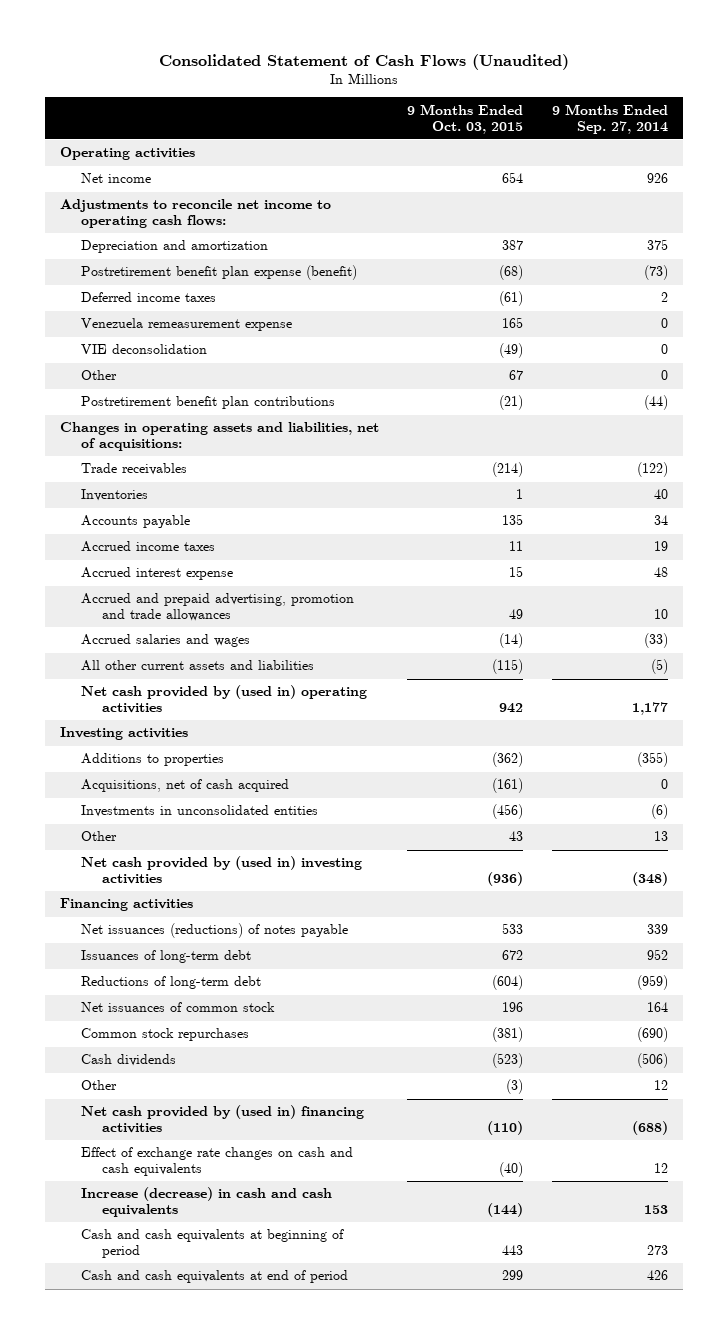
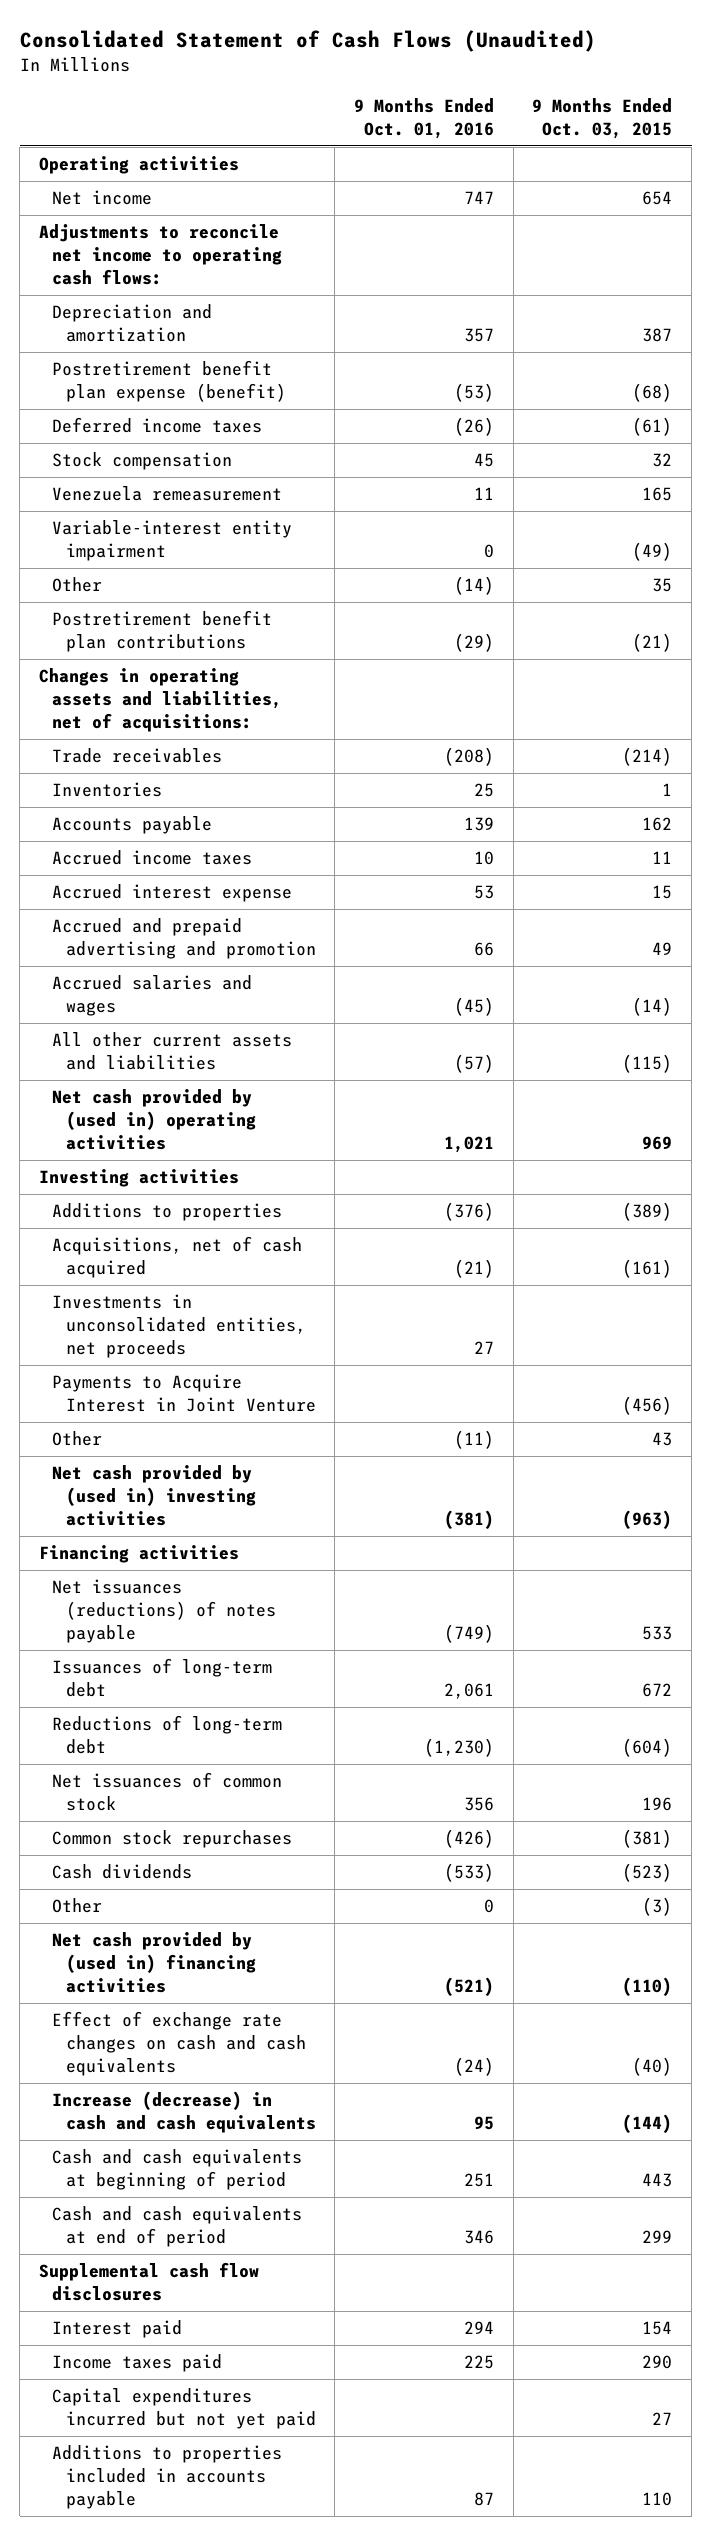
- | 9 Months Ended Oct. 03, 2015 | 9 Months Ended Sep. 27, 2014
+ | 9 Months Ended Oct. 01, 2016 | 9 Months Ended Oct. 03, 2015
- Venezuela remeasurement expense | 165 | 0
- VIE deconsolidation | (49) | 0
- Other | 67 | 0
+ Stock compensation | 45 | 32
+ Venezuela remeasurement | 11 | 165
+ Variable-interest entity impairment | 0 | (49)
+ Other | (14) | 35
- Accounts payable | 135 | 34
+ Accounts payable | 139 | 162
- Accrued and prepaid advertising, promotion and trade allowances | 49 | 10
+ Accrued and prepaid advertising and promotion | 66 | 49
- Net cash provided by (used in) operating activities | 942 | 1,177
+ Net cash provided by (used in) operating activities | 1,021 | 969
- Additions to properties | (362) | (355)
+ Additions to properties | (376) | (389)
- Investments in unconsolidated entities | (456) | (6)
+ Investments in unconsolidated entities, net proceeds | 27 |
+ Payments to Acquire Interest in Joint Venture | | (456)
- Net cash provided by (used in) investing activities | (936) | (348)
+ Net cash provided by (used in) investing activities | (381) | (963)
+ Supplemental cash flow disclosures
+ Interest paid | 294 | 154
+ Income taxes paid | 225 | 290
+ Capital expenditures incurred but not yet paid | | 27
+ Additions to properties included in accounts payable | 87 | 110

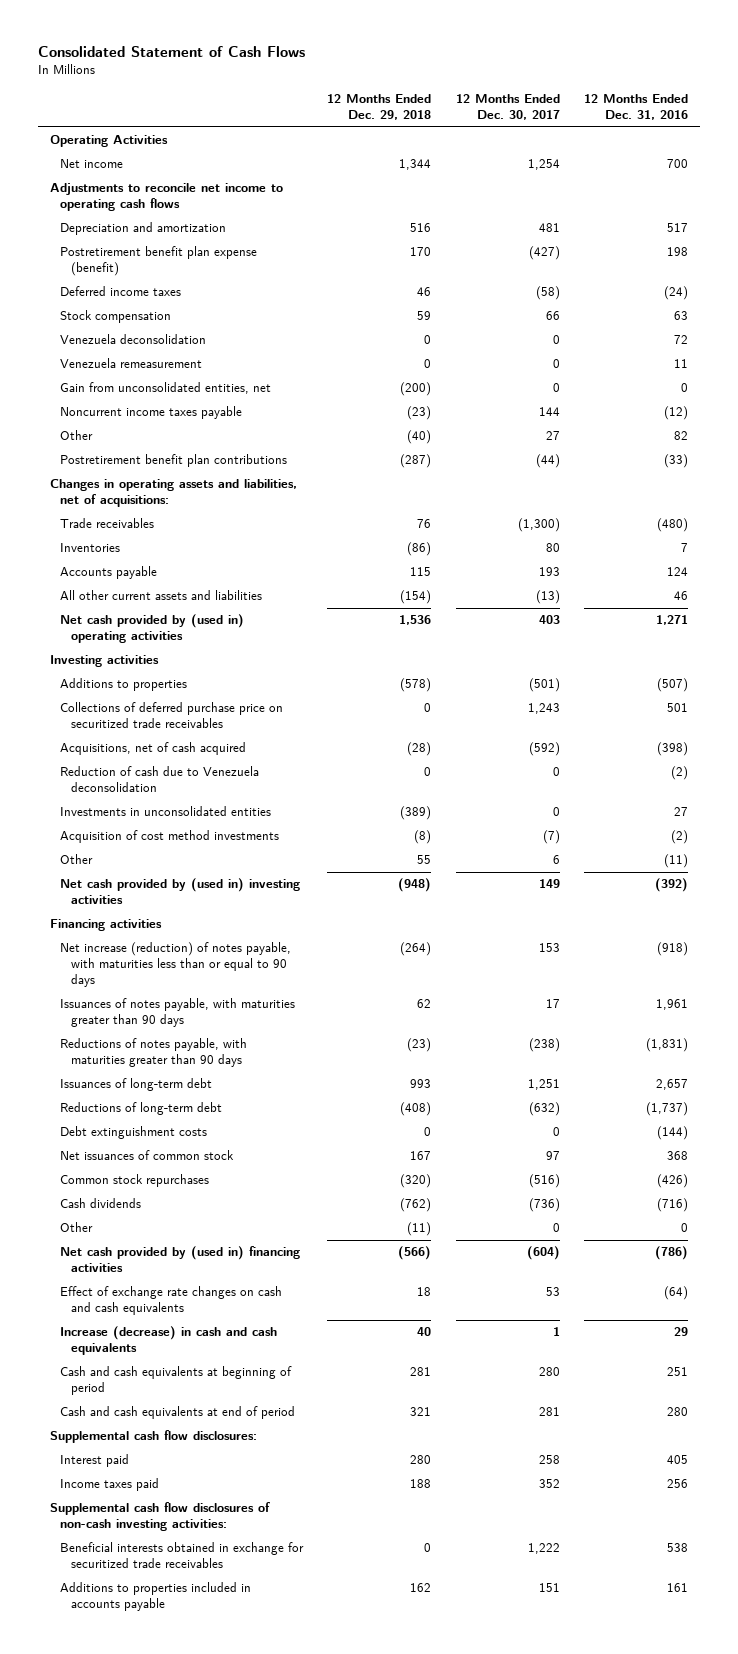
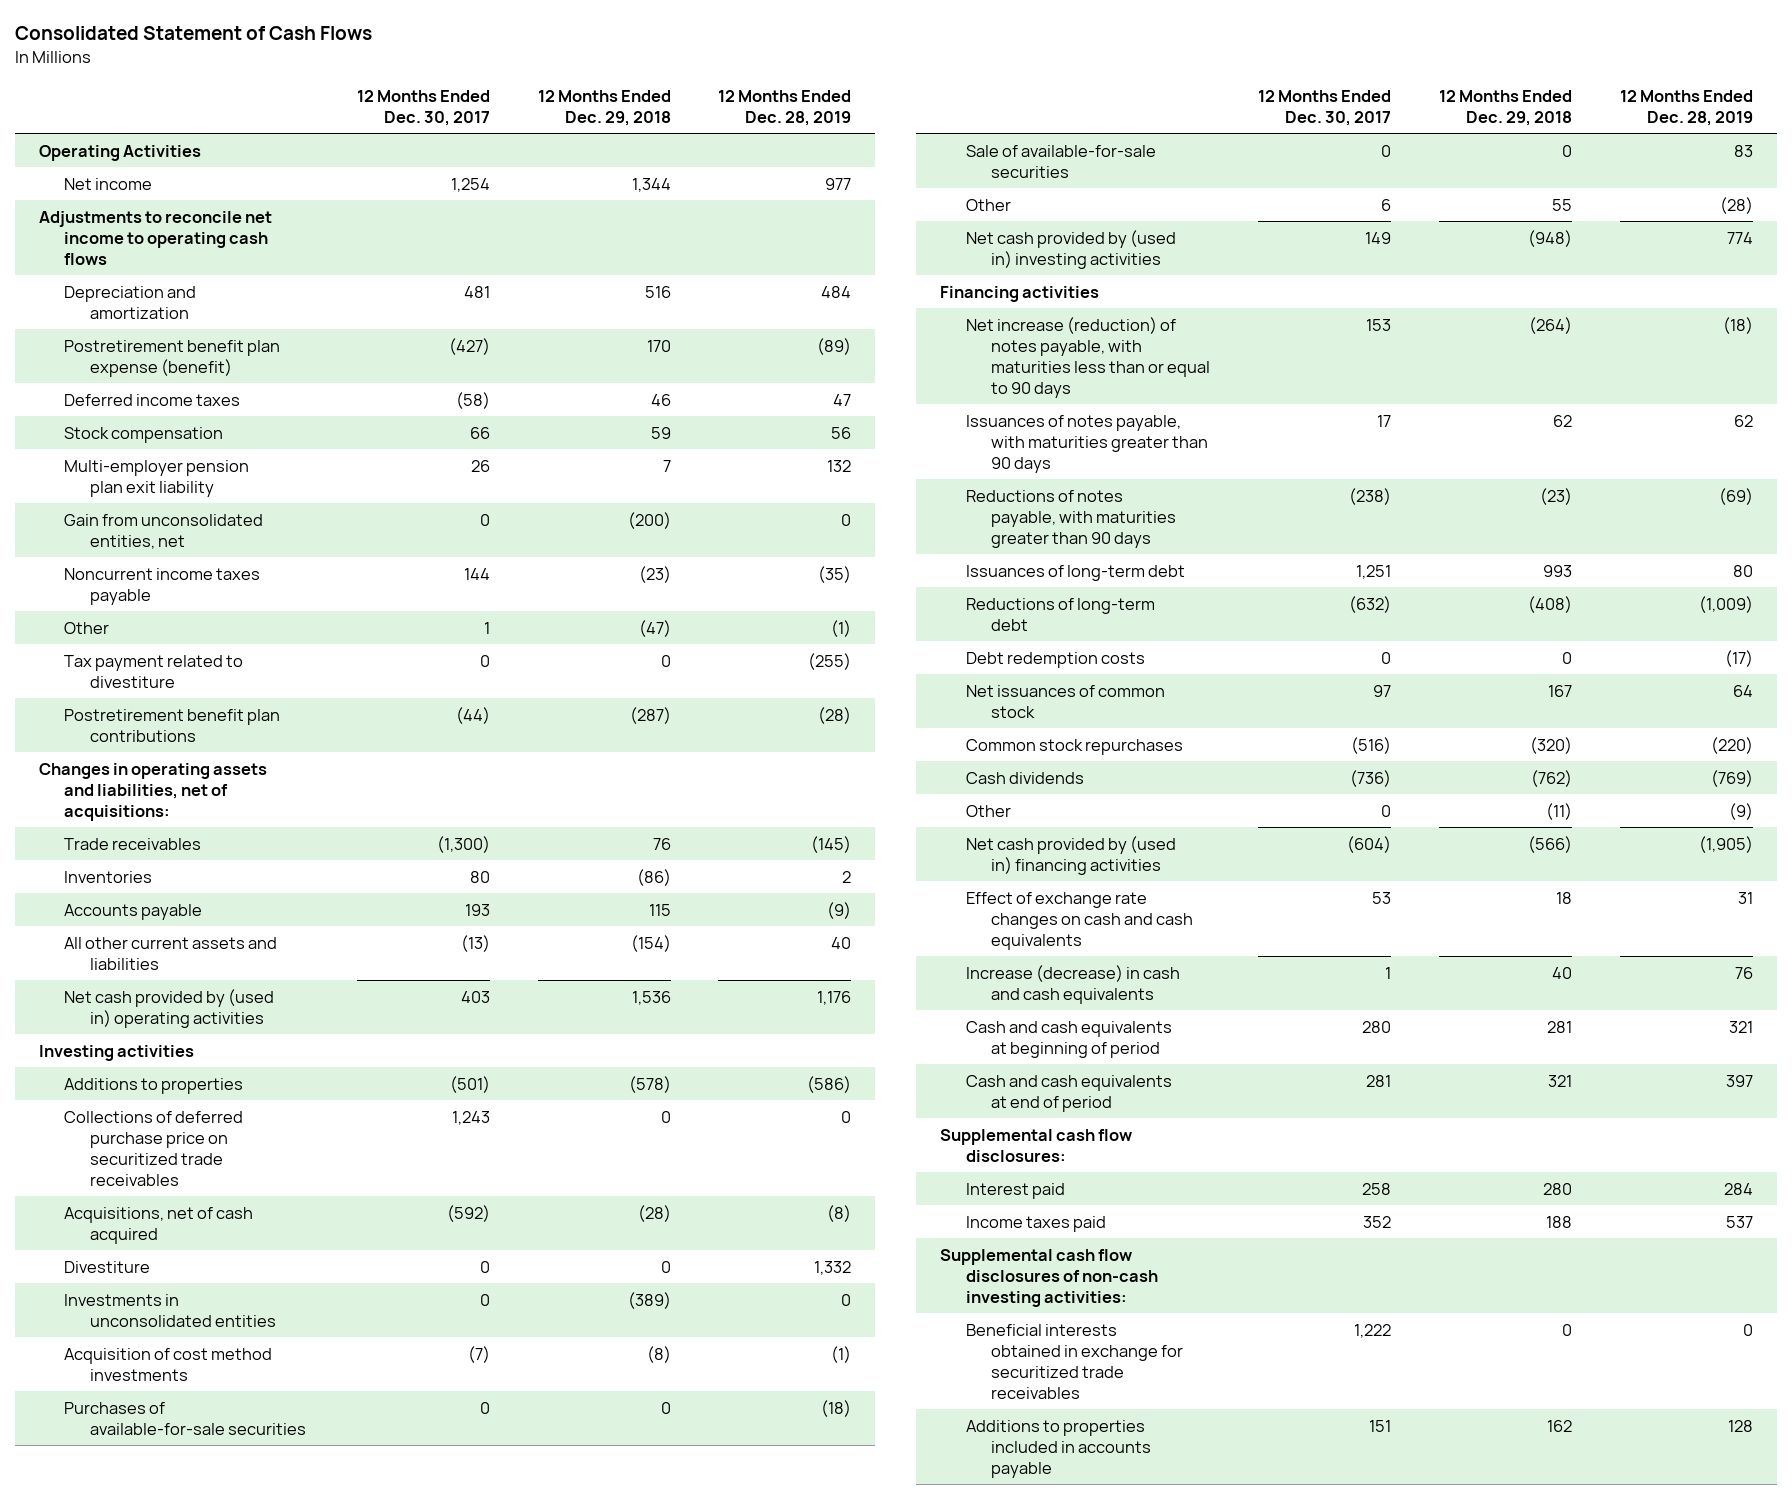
- | 12 Months Ended Dec. 29, 2018 | 12 Months Ended Dec. 30, 2017 | 12 Months Ended Dec. 31, 2016
+ | 12 Months Ended Dec. 30, 2017 | 12 Months Ended Dec. 29, 2018 | 12 Months Ended Dec. 28, 2019
- Venezuela deconsolidation | 0 | 0 | 72
- Venezuela remeasurement | 0 | 0 | 11
+ Multi-employer pension plan exit liability | 26 | 7 | 132
- Other | (40) | 27 | 82
+ Other | 1 | (47) | (1)
+ Tax payment related to divestiture | 0 | 0 | (255)
- Reduction of cash due to Venezuela deconsolidation | 0 | 0 | (2)
+ Divestiture | 0 | 0 | 1,332
+ Purchases of available-for-sale securities | 0 | 0 | (18)
+ Sale of available-for-sale securities | 0 | 0 | 83
- Debt extinguishment costs | 0 | 0 | (144)
+ Debt redemption costs | 0 | 0 | (17)

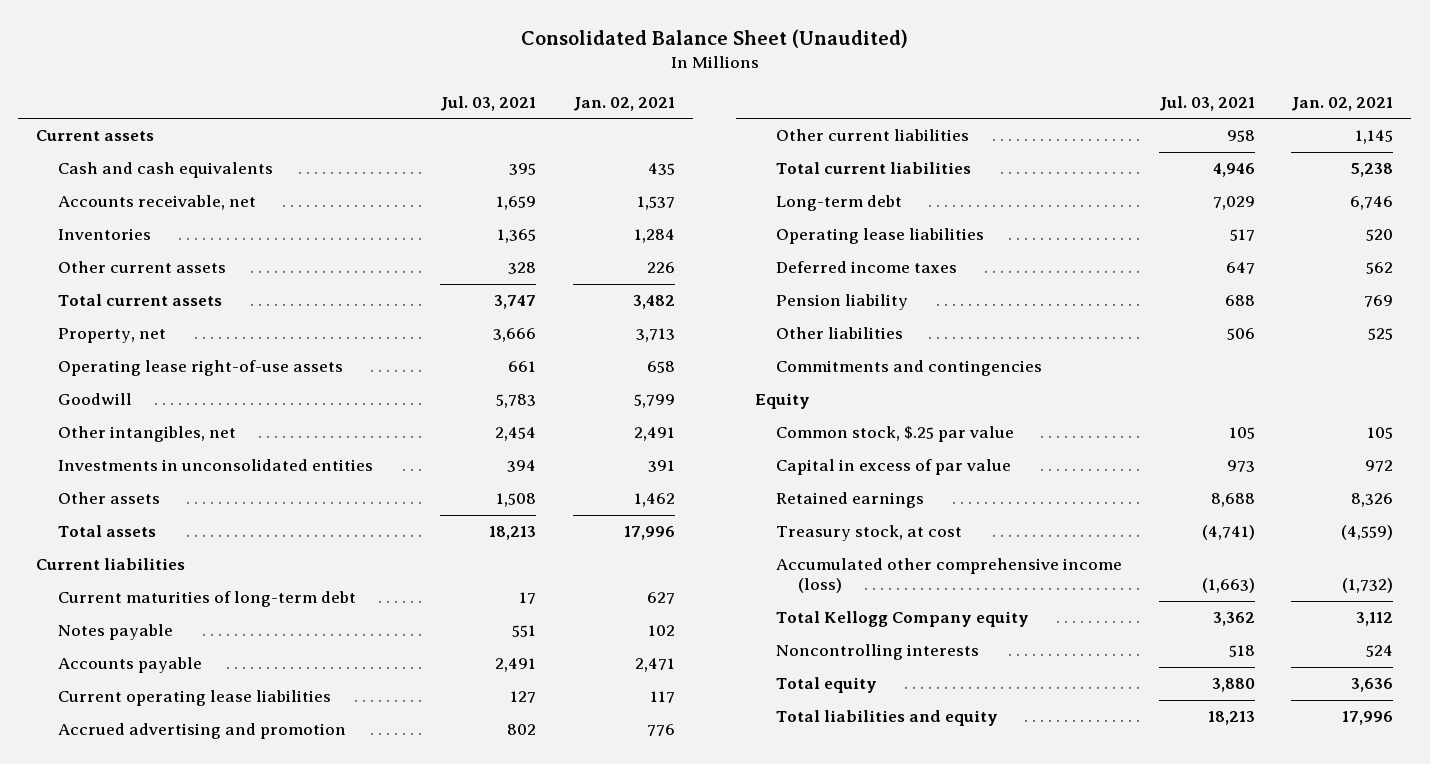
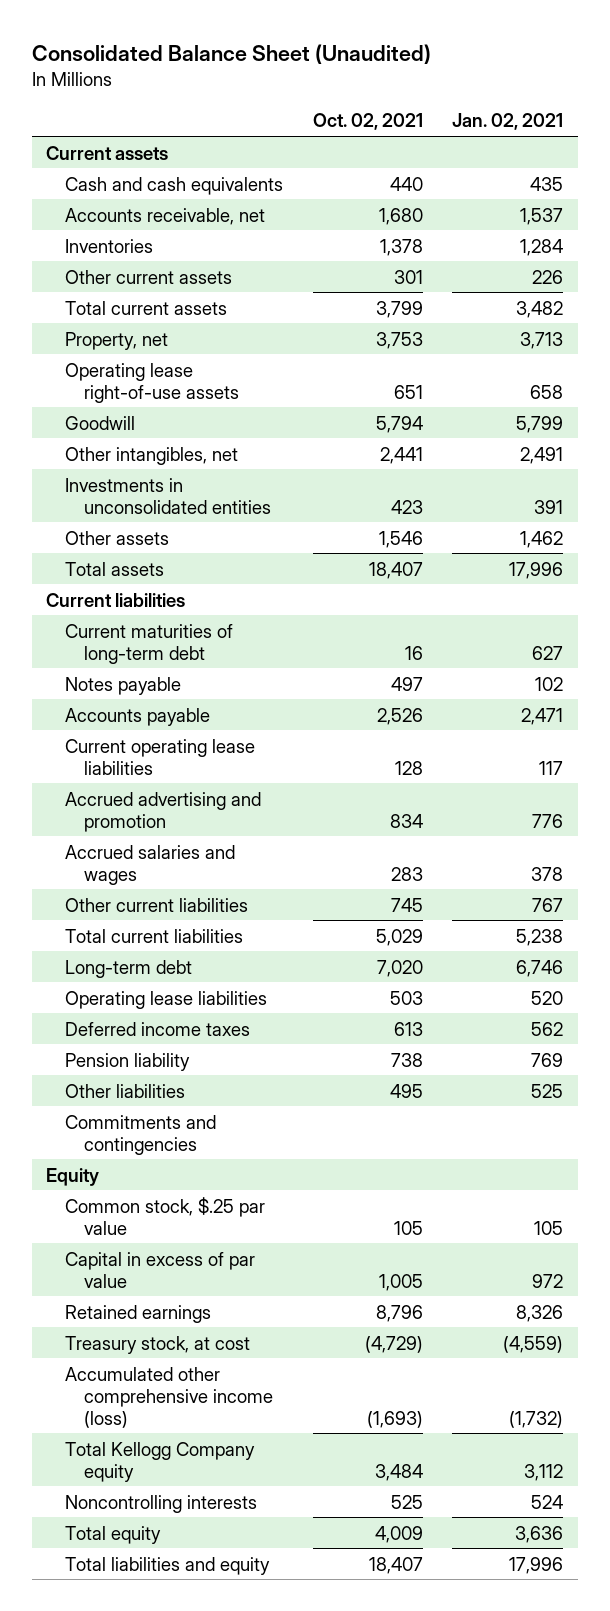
- | Jul. 03, 2021 | Jan. 02, 2021
+ | Oct. 02, 2021 | Jan. 02, 2021
- Other current liabilities | 958 | 1,145
+ Accrued salaries and wages | 283 | 378
+ Other current liabilities | 745 | 767

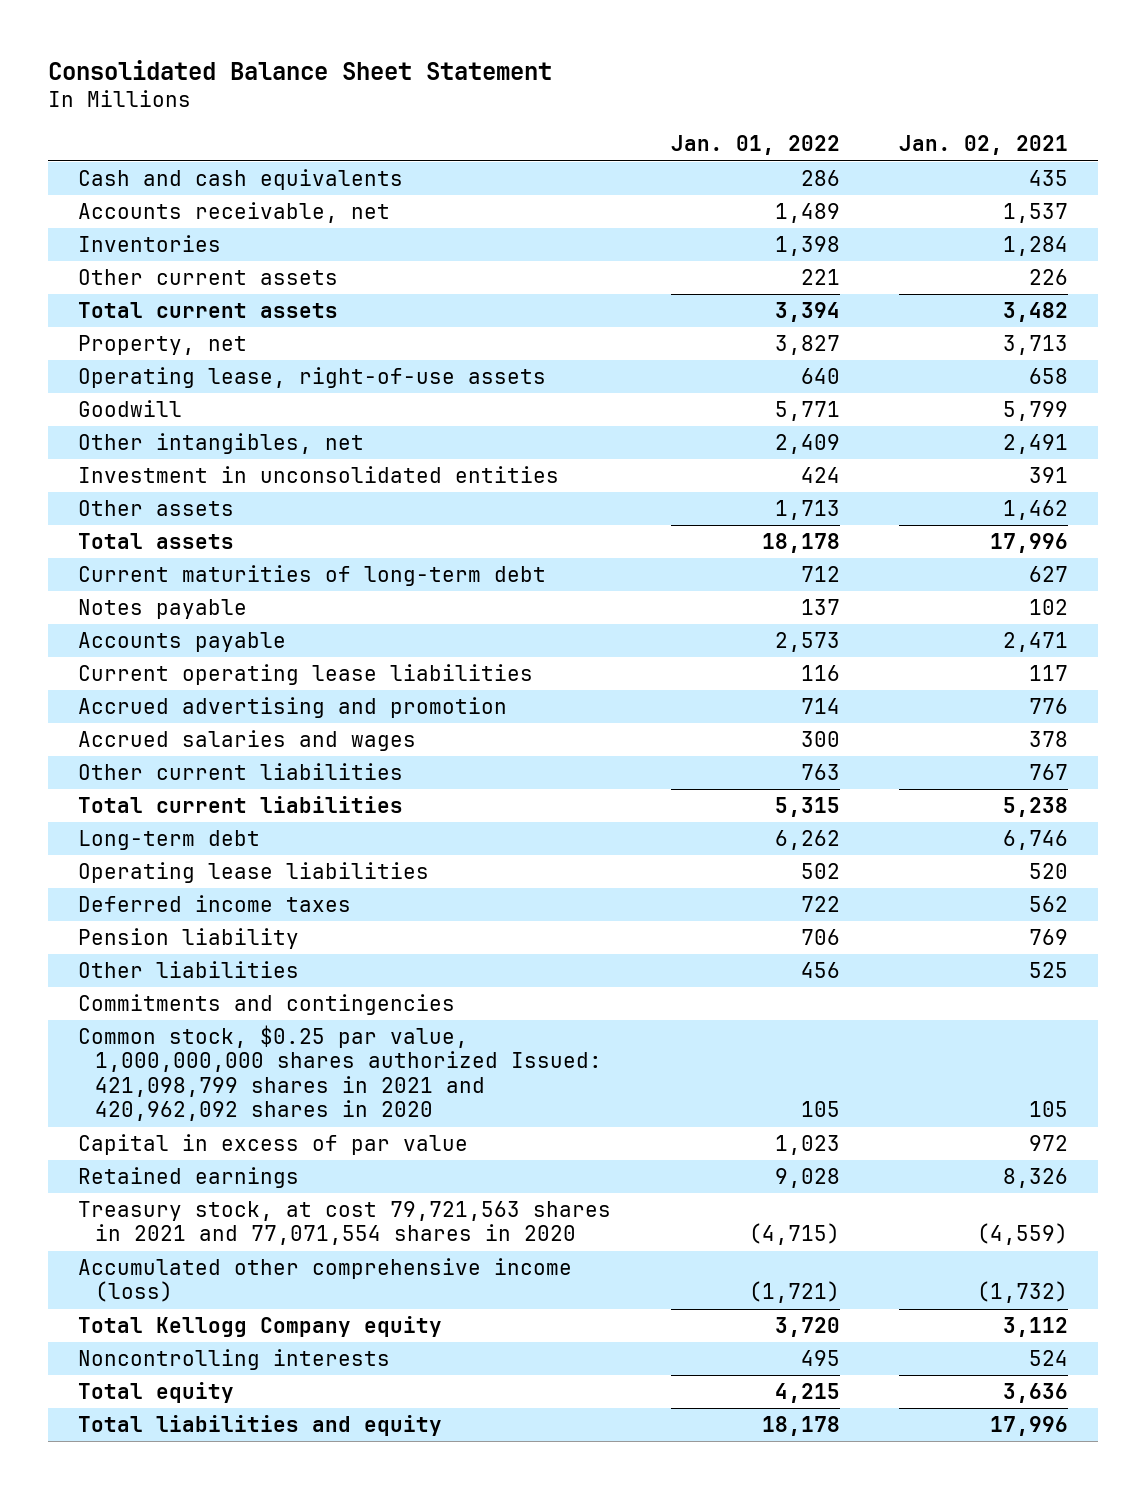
- Consolidated Balance Sheet (Unaudited)
+ Consolidated Balance Sheet Statement
- | Oct. 02, 2021 | Jan. 02, 2021
+ | Jan. 01, 2022 | Jan. 02, 2021
- Current assets
- Operating lease right-of-use assets | 651 | 658
+ Operating lease, right-of-use assets | 640 | 658
- Investments in unconsolidated entities | 423 | 391
+ Investment in unconsolidated entities | 424 | 391
- Current liabilities
- Equity
- Common stock, $.25 par value | 105 | 105
+ Common stock, $0.25 par value, 1,000,000,000 shares authorized Issued: 421,098,799 shares in 2021 and 420,962,092 shares in 2020 | 105 | 105
- Treasury stock, at cost | (4,729) | (4,559)
+ Treasury stock, at cost 79,721,563 shares in 2021 and 77,071,554 shares in 2020 | (4,715) | (4,559)

